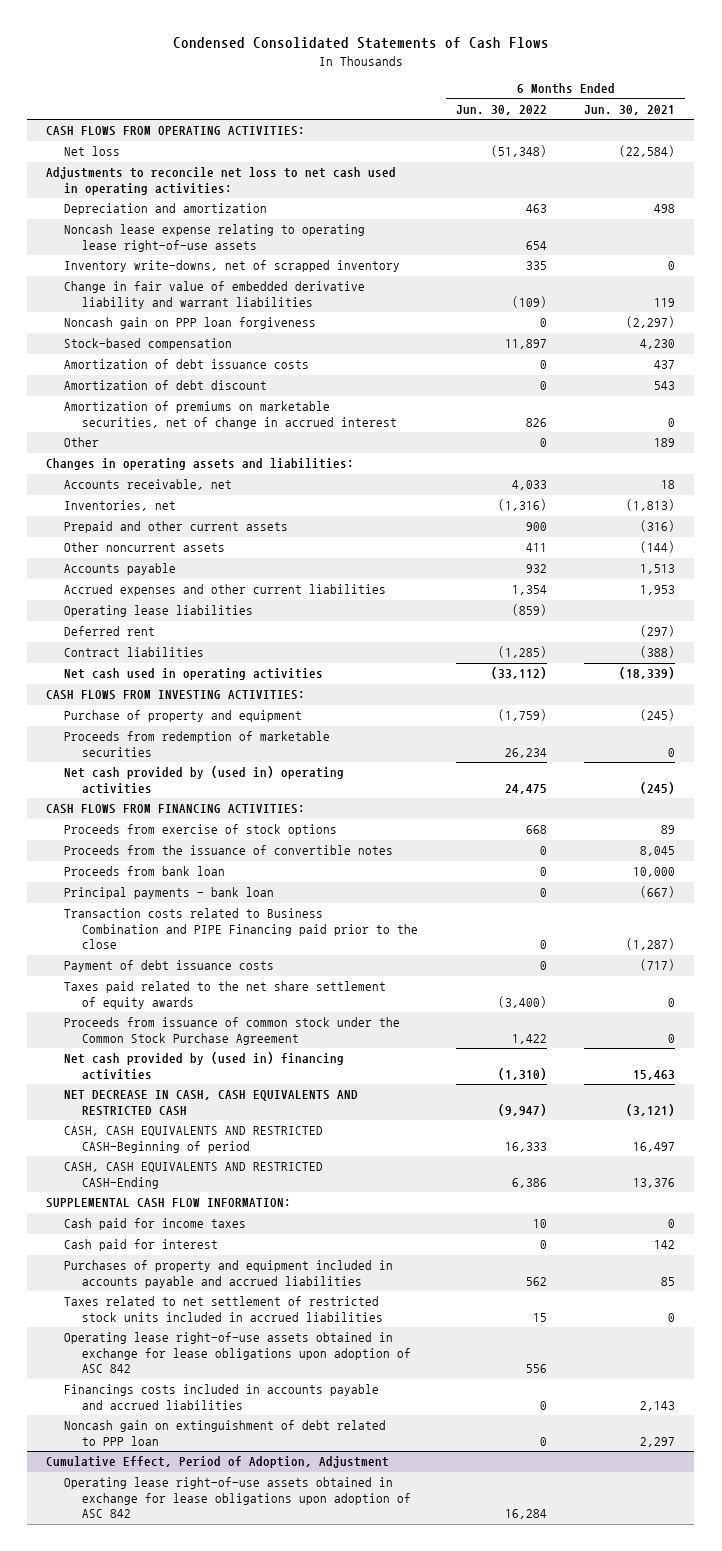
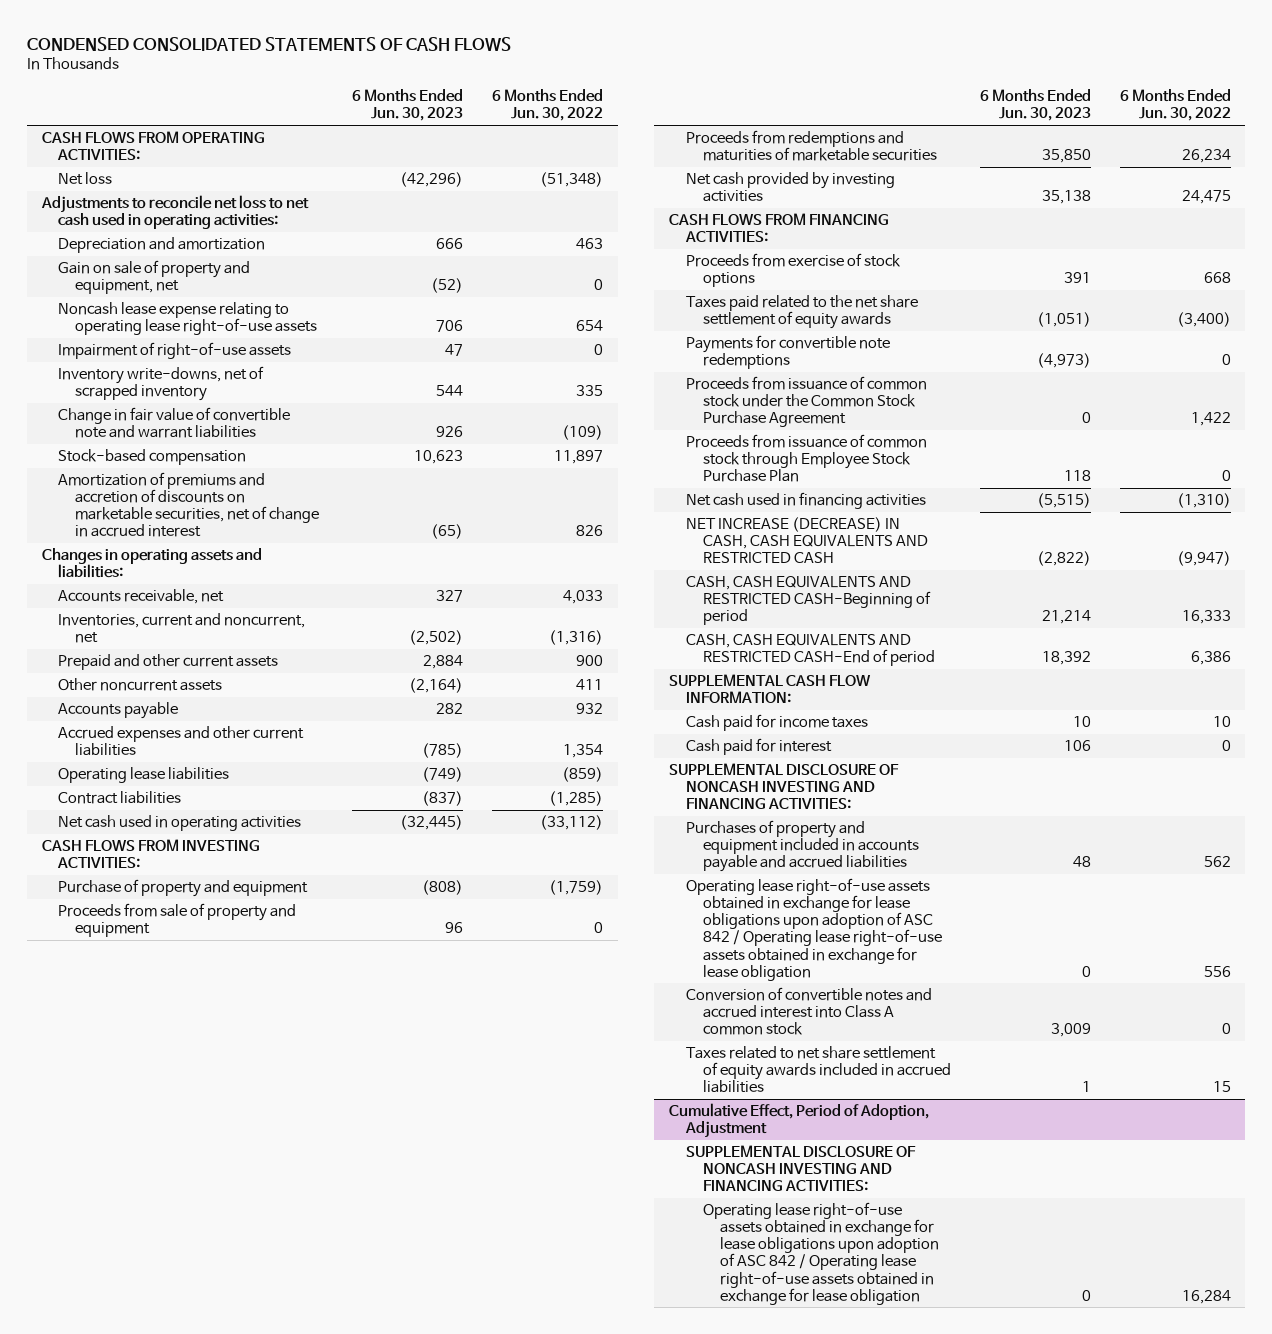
- Condensed Consolidated Statements of Cash Flows
+ CONDENSED CONSOLIDATED STATEMENTS OF CASH FLOWS
- | 6 Months Ended Jun. 30, 2022 | 6 Months Ended Jun. 30, 2021
+ | 6 Months Ended Jun. 30, 2023 | 6 Months Ended Jun. 30, 2022
+ Gain on sale of property and equipment, net | (52) | 0
+ Impairment of right-of-use assets | 47 | 0
- Change in fair value of embedded derivative liability and warrant liabilities | (109) | 119
- Noncash gain on PPP loan forgiveness | 0 | (2,297)
+ Change in fair value of convertible note and warrant liabilities | 926 | (109)
- Amortization of debt issuance costs | 0 | 437
- Amortization of debt discount | 0 | 543
- Amortization of premiums on marketable securities, net of change in accrued interest | 826 | 0
- Other | 0 | 189
+ Amortization of premiums and accretion of discounts on marketable securities, net of change in accrued interest | (65) | 826
- Inventories, net | (1,316) | (1,813)
+ Inventories, current and noncurrent, net | (2,502) | (1,316)
- Deferred rent | | (297)
- Proceeds from redemption of marketable securities | 26,234 | 0
- Net cash provided by (used in) operating activities | 24,475 | (245)
+ Proceeds from sale of property and equipment | 96 | 0
+ Proceeds from redemptions and maturities of marketable securities | 35,850 | 26,234
+ Net cash provided by investing activities | 35,138 | 24,475
- Proceeds from the issuance of convertible notes | 0 | 8,045
- Proceeds from bank loan | 0 | 10,000
- Principal payments - bank loan | 0 | (667)
- Transaction costs related to Business Combination and PIPE Financing paid prior to the close | 0 | (1,287)
- Payment of debt issuance costs | 0 | (717)
+ Payments for convertible note redemptions | (4,973) | 0
- Net cash provided by (used in) financing activities | (1,310) | 15,463
- NET DECREASE IN CASH, CASH EQUIVALENTS AND RESTRICTED CASH | (9,947) | (3,121)
+ Proceeds from issuance of common stock through Employee Stock Purchase Plan | 118 | 0
+ Net cash used in financing activities | (5,515) | (1,310)
+ NET INCREASE (DECREASE) IN CASH, CASH EQUIVALENTS AND RESTRICTED CASH | (2,822) | (9,947)
- CASH, CASH EQUIVALENTS AND RESTRICTED CASH-Ending | 6,386 | 13,376
+ CASH, CASH EQUIVALENTS AND RESTRICTED CASH-End of period | 18,392 | 6,386
+ SUPPLEMENTAL DISCLOSURE OF NONCASH INVESTING AND FINANCING ACTIVITIES:
- Taxes related to net settlement of restricted stock units included in accrued liabilities | 15 | 0
- Operating lease right-of-use assets obtained in exchange for lease obligations upon adoption of ASC 842 | 556 |
- Financings costs included in accounts payable and accrued liabilities | 0 | 2,143
- Noncash gain on extinguishment of debt related to PPP loan | 0 | 2,297
+ Operating lease right-of-use assets obtained in exchange for lease obligations upon adoption of ASC 842 / Operating lease right-of-use assets obtained in exchange for lease obligation | 0 | 556
+ Conversion of convertible notes and accrued interest into Class A common stock | 3,009 | 0
+ Taxes related to net share settlement of equity awards included in accrued liabilities | 1 | 15
@ Cumulative Effect, Period of Adoption, Adjustment
- Operating lease right-of-use assets obtained in exchange for lease obligations upon adoption of ASC 842 | 16,284 |
+ SUPPLEMENTAL DISCLOSURE OF NONCASH INVESTING AND FINANCING ACTIVITIES:
+ Operating lease right-of-use assets obtained in exchange for lease obligations upon adoption of ASC 842 / Operating lease right-of-use assets obtained in exchange for lease obligation | 0 | 16,284

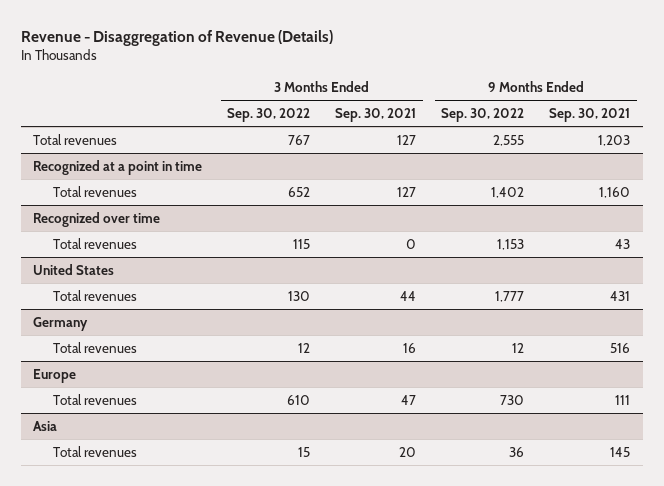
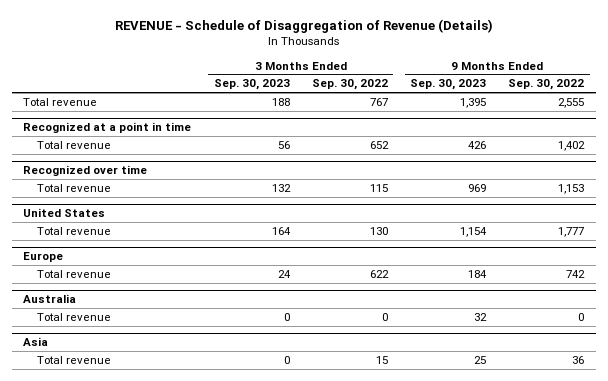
- Revenue - Disaggregation of Revenue (Details)
+ REVENUE - Schedule of Disaggregation of Revenue (Details)
- | 3 Months Ended Sep. 30, 2022 | 3 Months Ended Sep. 30, 2021 | 9 Months Ended Sep. 30, 2022 | 9 Months Ended Sep. 30, 2021
+ | 3 Months Ended Sep. 30, 2023 | 3 Months Ended Sep. 30, 2022 | 9 Months Ended Sep. 30, 2023 | 9 Months Ended Sep. 30, 2022
- Total revenues | 767 | 127 | 2,555 | 1,203
+ Total revenue | 188 | 767 | 1,395 | 2,555
@ Recognized at a point in time
- Total revenues | 652 | 127 | 1,402 | 1,160
+ Total revenue | 56 | 652 | 426 | 1,402
@ Recognized over time
- Total revenues | 115 | 0 | 1,153 | 43
+ Total revenue | 132 | 115 | 969 | 1,153
@ United States
- Total revenues | 130 | 44 | 1,777 | 431
- Germany
- Total revenues | 12 | 16 | 12 | 516
@ United States
+ Total revenue | 164 | 130 | 1,154 | 1,777
@ Europe
- Total revenues | 610 | 47 | 730 | 111
+ Total revenue | 24 | 622 | 184 | 742
+ Australia
+ Total revenue | 0 | 0 | 32 | 0
@ Asia
- Total revenues | 15 | 20 | 36 | 145
+ Total revenue | 0 | 15 | 25 | 36

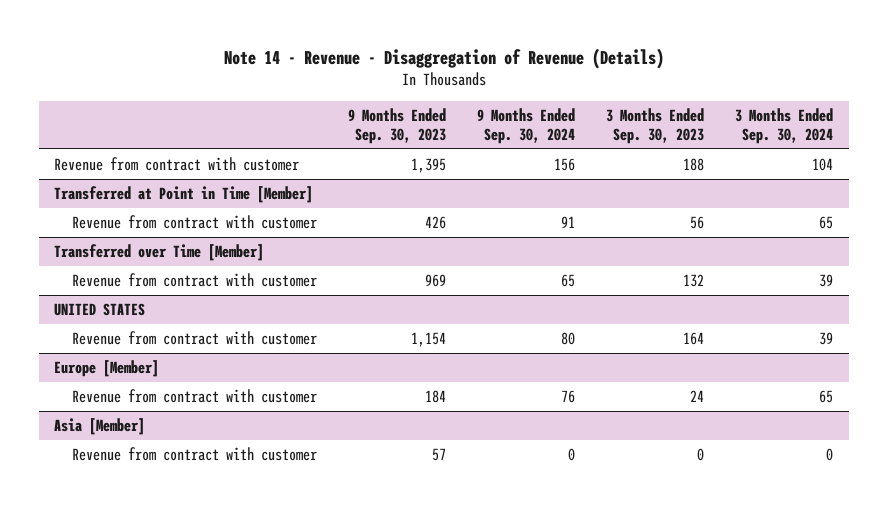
- REVENUE - Schedule of Disaggregation of Revenue (Details)
+ Note 14 - Revenue - Disaggregation of Revenue (Details)
- | 3 Months Ended Sep. 30, 2023 | 3 Months Ended Sep. 30, 2022 | 9 Months Ended Sep. 30, 2023 | 9 Months Ended Sep. 30, 2022
+ | 9 Months Ended Sep. 30, 2023 | 9 Months Ended Sep. 30, 2024 | 3 Months Ended Sep. 30, 2023 | 3 Months Ended Sep. 30, 2024
- Total revenue | 188 | 767 | 1,395 | 2,555
- Recognized at a point in time
- Total revenue | 56 | 652 | 426 | 1,402
- Recognized over time
- Total revenue | 132 | 115 | 969 | 1,153
- United States
- Total revenue | 164 | 130 | 1,154 | 1,777
- Europe
- Total revenue | 24 | 622 | 184 | 742
- Australia
- Total revenue | 0 | 0 | 32 | 0
- Asia
- Total revenue | 0 | 15 | 25 | 36
+ Revenue from contract with customer | 1,395 | 156 | 188 | 104
+ Transferred at Point in Time [Member]
+ Revenue from contract with customer | 426 | 91 | 56 | 65
+ Transferred over Time [Member]
+ Revenue from contract with customer | 969 | 65 | 132 | 39
+ UNITED STATES
+ Revenue from contract with customer | 1,154 | 80 | 164 | 39
+ Europe [Member]
+ Revenue from contract with customer | 184 | 76 | 24 | 65
+ Asia [Member]
+ Revenue from contract with customer | 57 | 0 | 0 | 0

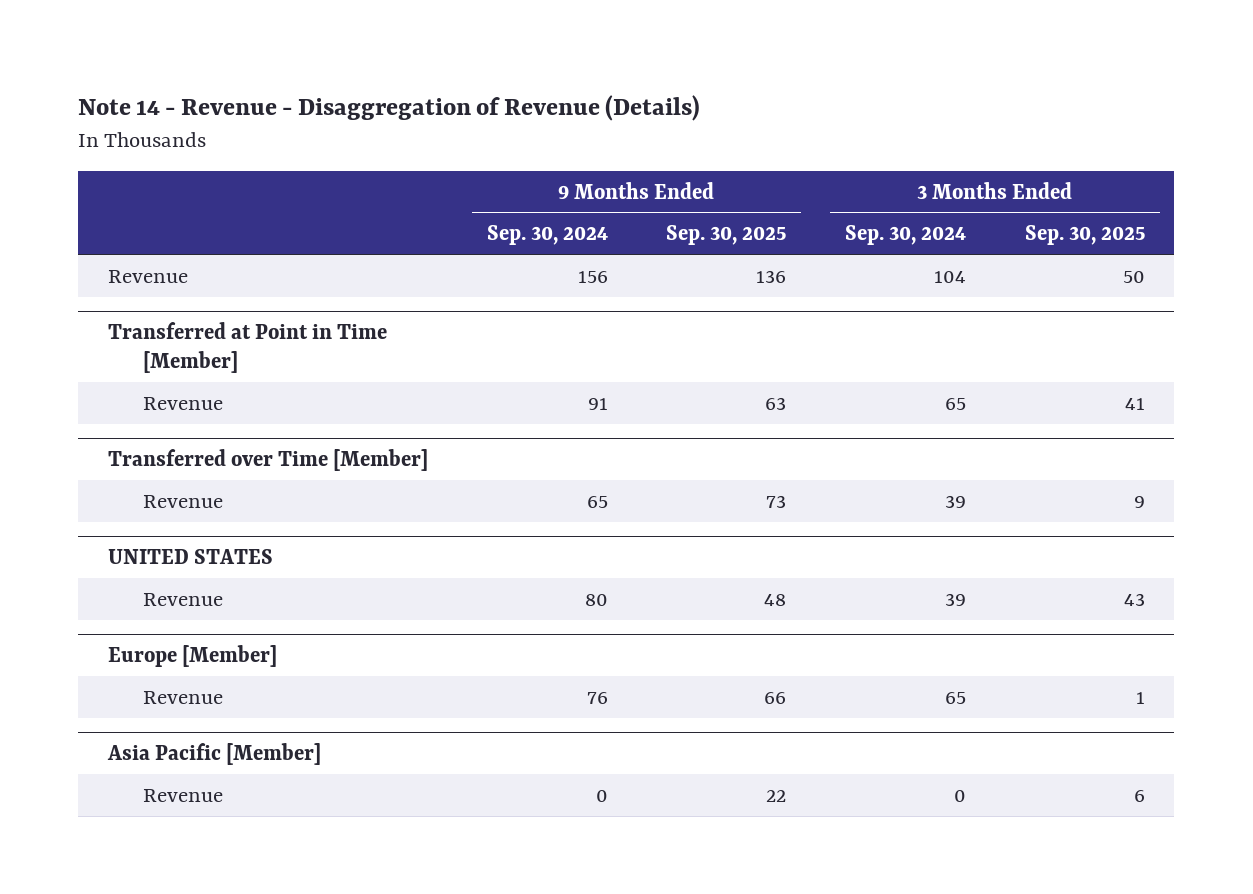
- | 9 Months Ended Sep. 30, 2023 | 9 Months Ended Sep. 30, 2024 | 3 Months Ended Sep. 30, 2023 | 3 Months Ended Sep. 30, 2024
+ | 9 Months Ended Sep. 30, 2024 | 9 Months Ended Sep. 30, 2025 | 3 Months Ended Sep. 30, 2024 | 3 Months Ended Sep. 30, 2025
- Revenue from contract with customer | 1,395 | 156 | 188 | 104
+ Revenue | 156 | 136 | 104 | 50
@ Transferred at Point in Time [Member]
- Revenue from contract with customer | 426 | 91 | 56 | 65
+ Revenue | 91 | 63 | 65 | 41
@ Transferred over Time [Member]
- Revenue from contract with customer | 969 | 65 | 132 | 39
+ Revenue | 65 | 73 | 39 | 9
@ UNITED STATES
- Revenue from contract with customer | 1,154 | 80 | 164 | 39
+ Revenue | 80 | 48 | 39 | 43
@ Europe [Member]
- Revenue from contract with customer | 184 | 76 | 24 | 65
- Asia [Member]
- Revenue from contract with customer | 57 | 0 | 0 | 0
@ Europe [Member]
+ Revenue | 76 | 66 | 65 | 1
+ Asia Pacific [Member]
+ Revenue | 0 | 22 | 0 | 6

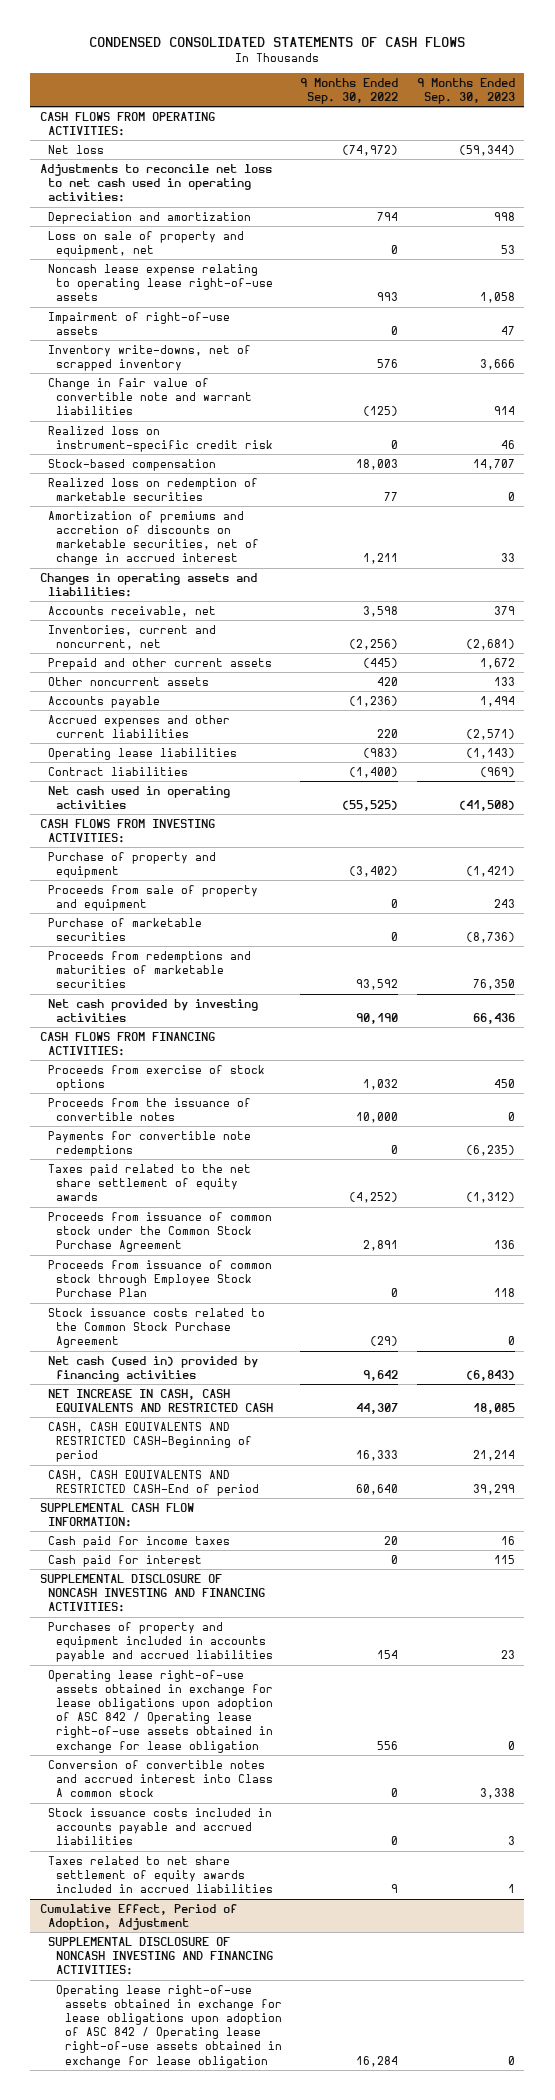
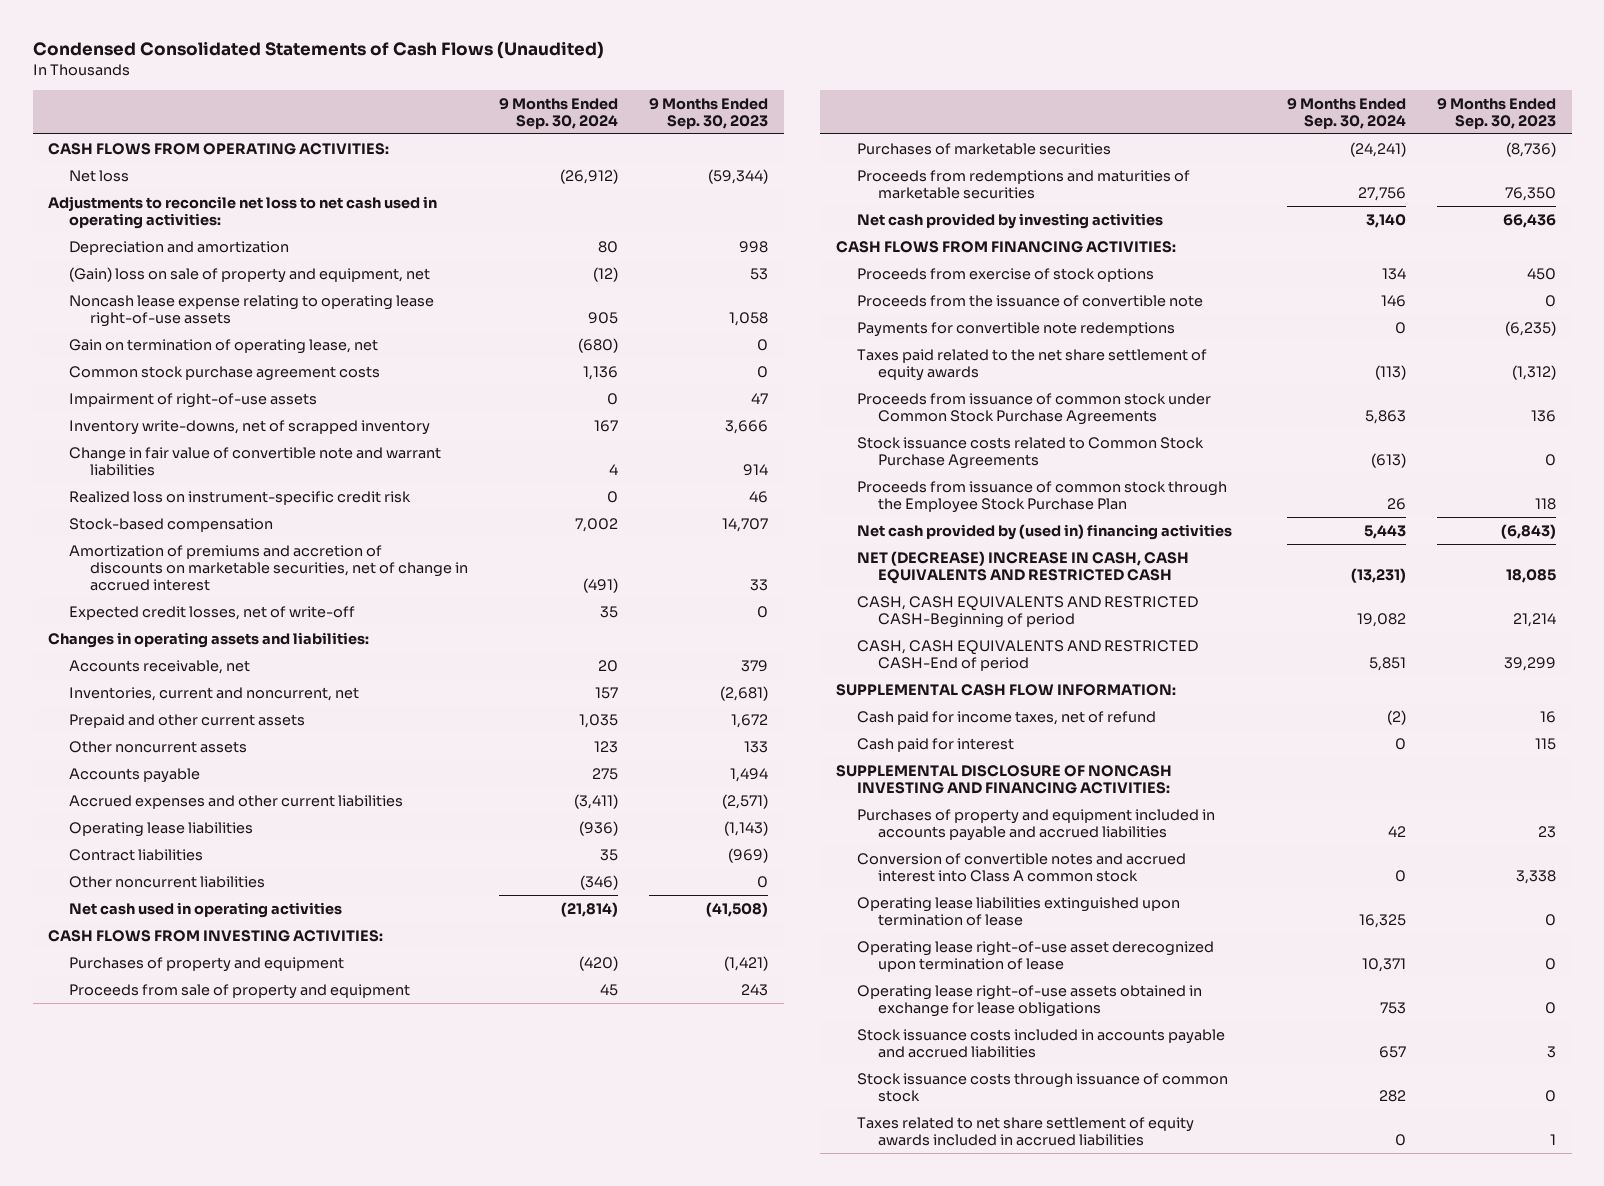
- CONDENSED CONSOLIDATED STATEMENTS OF CASH FLOWS
+ Condensed Consolidated Statements of Cash Flows (Unaudited)
- | 9 Months Ended Sep. 30, 2022 | 9 Months Ended Sep. 30, 2023
+ | 9 Months Ended Sep. 30, 2024 | 9 Months Ended Sep. 30, 2023
- Loss on sale of property and equipment, net | 0 | 53
+ (Gain) loss on sale of property and equipment, net | (12) | 53
+ Gain on termination of operating lease, net | (680) | 0
+ Common stock purchase agreement costs | 1,136 | 0
- Realized loss on redemption of marketable securities | 77 | 0
+ Expected credit losses, net of write-off | 35 | 0
+ Other noncurrent liabilities | (346) | 0
- Purchase of property and equipment | (3,402) | (1,421)
+ Purchases of property and equipment | (420) | (1,421)
- Purchase of marketable securities | 0 | (8,736)
+ Purchases of marketable securities | (24,241) | (8,736)
- Proceeds from the issuance of convertible notes | 10,000 | 0
+ Proceeds from the issuance of convertible note | 146 | 0
- Proceeds from issuance of common stock under the Common Stock Purchase Agreement | 2,891 | 136
- Proceeds from issuance of common stock through Employee Stock Purchase Plan | 0 | 118
- Stock issuance costs related to the Common Stock Purchase Agreement | (29) | 0
- Net cash (used in) provided by financing activities | 9,642 | (6,843)
- NET INCREASE IN CASH, CASH EQUIVALENTS AND RESTRICTED CASH | 44,307 | 18,085
+ Proceeds from issuance of common stock under Common Stock Purchase Agreements | 5,863 | 136
+ Stock issuance costs related to Common Stock Purchase Agreements | (613) | 0
+ Proceeds from issuance of common stock through the Employee Stock Purchase Plan | 26 | 118
+ Net cash provided by (used in) financing activities | 5,443 | (6,843)
+ NET (DECREASE) INCREASE IN CASH, CASH EQUIVALENTS AND RESTRICTED CASH | (13,231) | 18,085
- Cash paid for income taxes | 20 | 16
+ Cash paid for income taxes, net of refund | (2) | 16
- Operating lease right-of-use assets obtained in exchange for lease obligations upon adoption of ASC 842 / Operating lease right-of-use assets obtained in exchange for lease obligation | 556 | 0
+ Operating lease liabilities extinguished upon termination of lease | 16,325 | 0
+ Operating lease right-of-use asset derecognized upon termination of lease | 10,371 | 0
+ Operating lease right-of-use assets obtained in exchange for lease obligations | 753 | 0
+ Stock issuance costs through issuance of common stock | 282 | 0
- Cumulative Effect, Period of Adoption, Adjustment
- SUPPLEMENTAL DISCLOSURE OF NONCASH INVESTING AND FINANCING ACTIVITIES:
- Operating lease right-of-use assets obtained in exchange for lease obligations upon adoption of ASC 842 / Operating lease right-of-use assets obtained in exchange for lease obligation | 16,284 | 0

